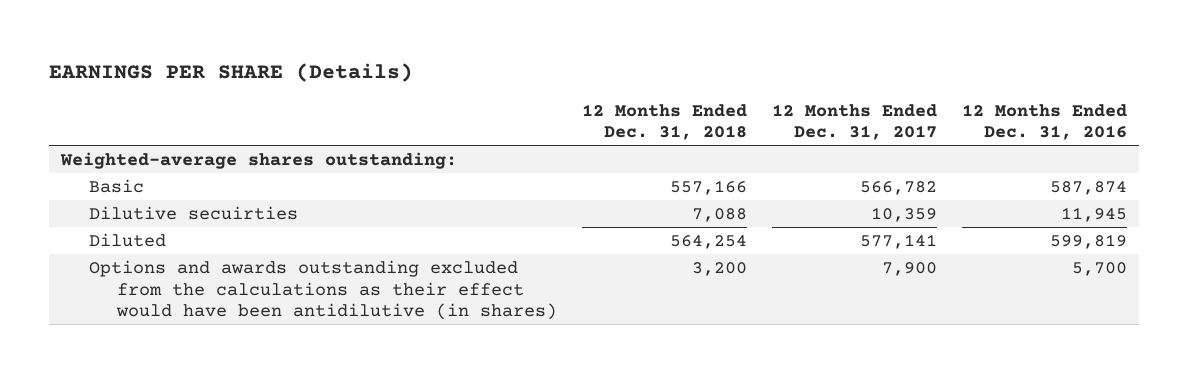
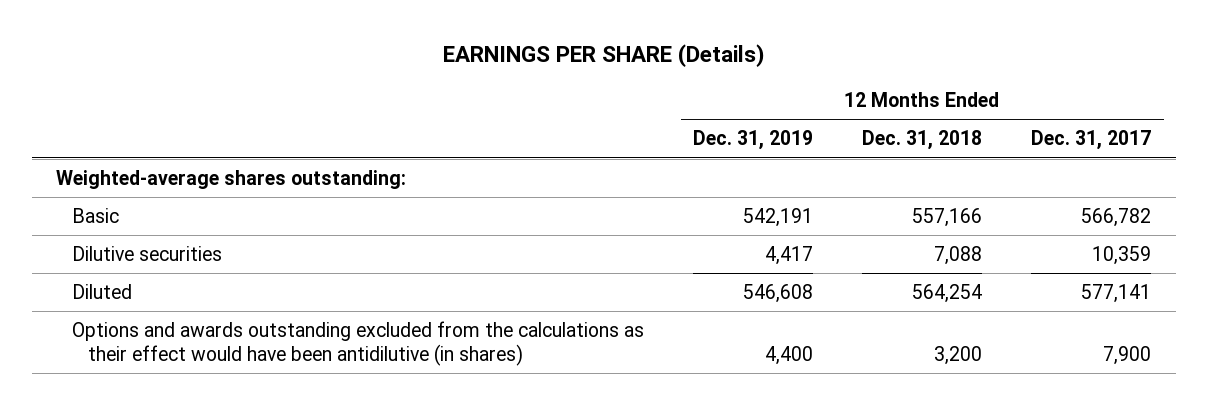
- | 12 Months Ended Dec. 31, 2018 | 12 Months Ended Dec. 31, 2017 | 12 Months Ended Dec. 31, 2016
+ | 12 Months Ended Dec. 31, 2019 | 12 Months Ended Dec. 31, 2018 | 12 Months Ended Dec. 31, 2017
- Dilutive secuirties | 7,088 | 10,359 | 11,945
+ Dilutive securities | 4,417 | 7,088 | 10,359

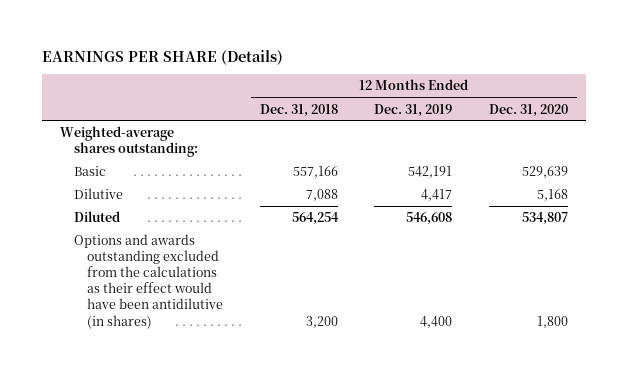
- | 12 Months Ended Dec. 31, 2019 | 12 Months Ended Dec. 31, 2018 | 12 Months Ended Dec. 31, 2017
+ | 12 Months Ended Dec. 31, 2018 | 12 Months Ended Dec. 31, 2019 | 12 Months Ended Dec. 31, 2020
- Dilutive securities | 4,417 | 7,088 | 10,359
+ Dilutive | 7,088 | 4,417 | 5,168

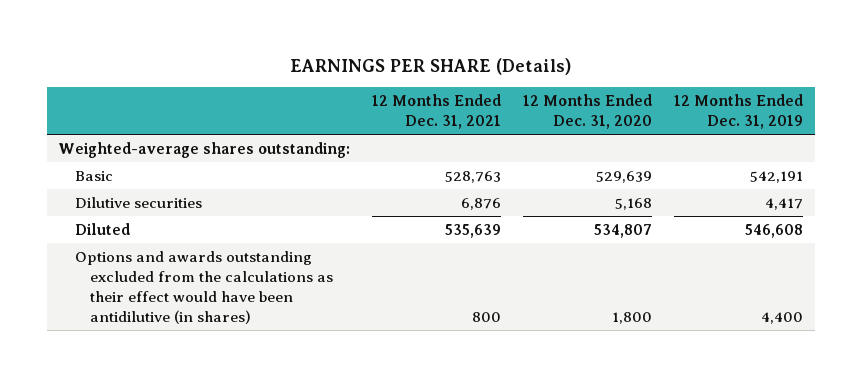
- | 12 Months Ended Dec. 31, 2018 | 12 Months Ended Dec. 31, 2019 | 12 Months Ended Dec. 31, 2020
+ | 12 Months Ended Dec. 31, 2021 | 12 Months Ended Dec. 31, 2020 | 12 Months Ended Dec. 31, 2019
- Dilutive | 7,088 | 4,417 | 5,168
+ Dilutive securities | 6,876 | 5,168 | 4,417

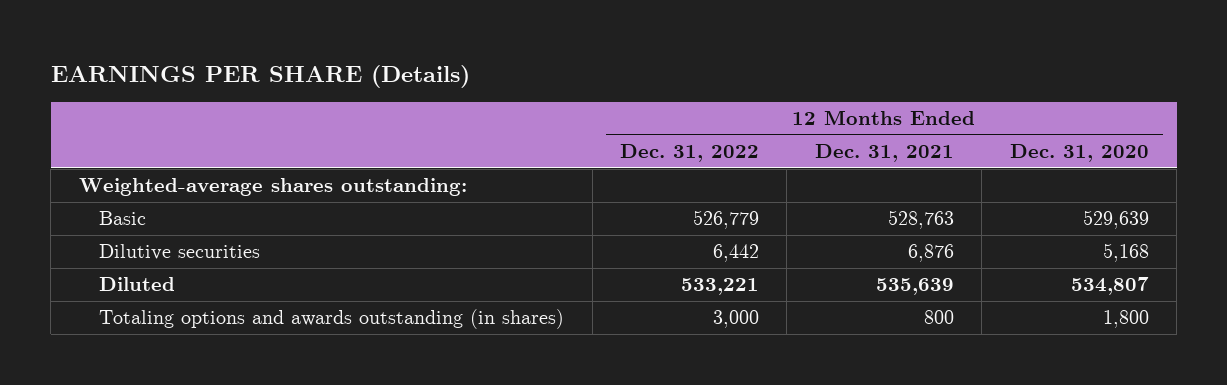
- | 12 Months Ended Dec. 31, 2021 | 12 Months Ended Dec. 31, 2020 | 12 Months Ended Dec. 31, 2019
+ | 12 Months Ended Dec. 31, 2022 | 12 Months Ended Dec. 31, 2021 | 12 Months Ended Dec. 31, 2020
- Options and awards outstanding excluded from the calculations as their effect would have been antidilutive (in shares) | 800 | 1,800 | 4,400
+ Totaling options and awards outstanding (in shares) | 3,000 | 800 | 1,800

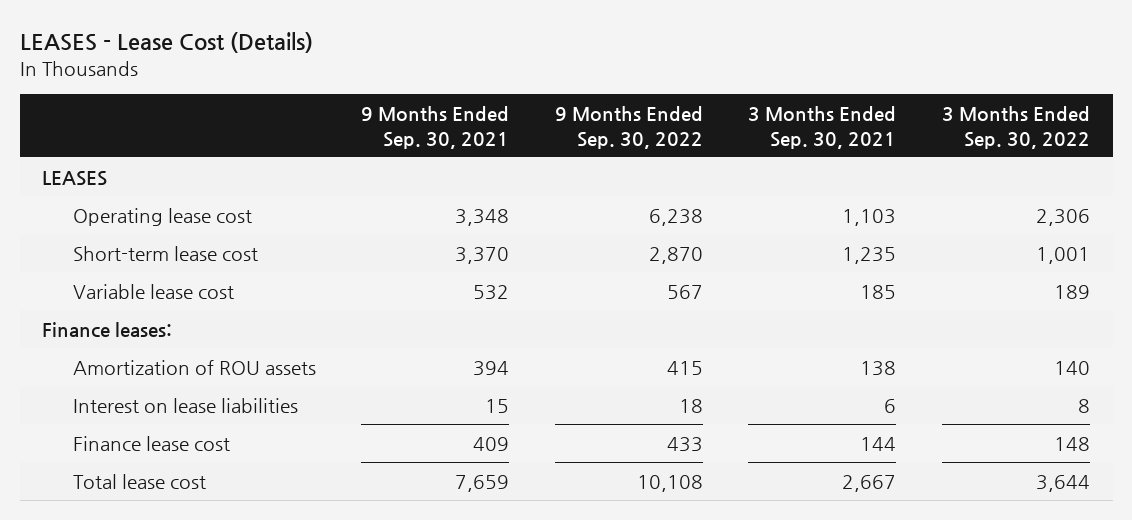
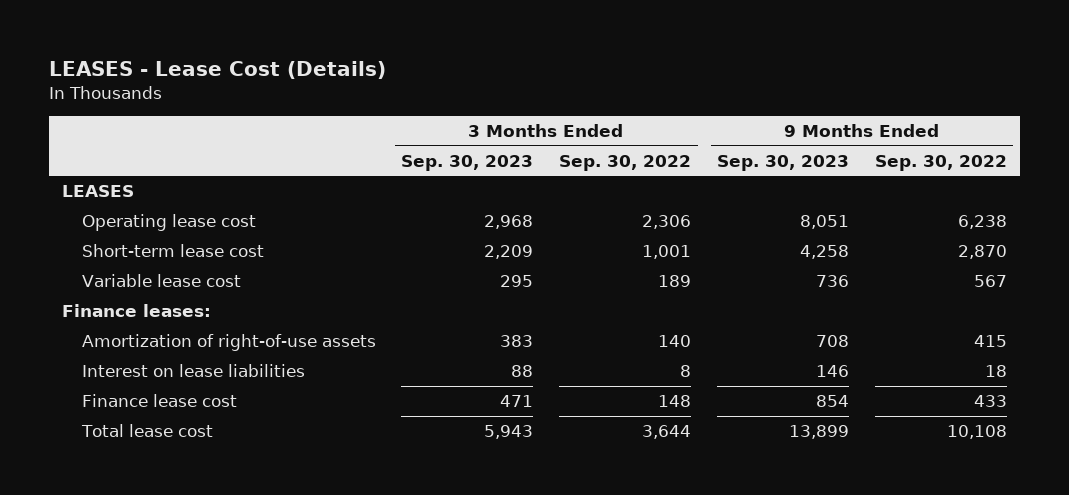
- | 9 Months Ended Sep. 30, 2021 | 9 Months Ended Sep. 30, 2022 | 3 Months Ended Sep. 30, 2021 | 3 Months Ended Sep. 30, 2022
+ | 3 Months Ended Sep. 30, 2023 | 3 Months Ended Sep. 30, 2022 | 9 Months Ended Sep. 30, 2023 | 9 Months Ended Sep. 30, 2022
- Amortization of ROU assets | 394 | 415 | 138 | 140
+ Amortization of right-of-use assets | 383 | 140 | 708 | 415

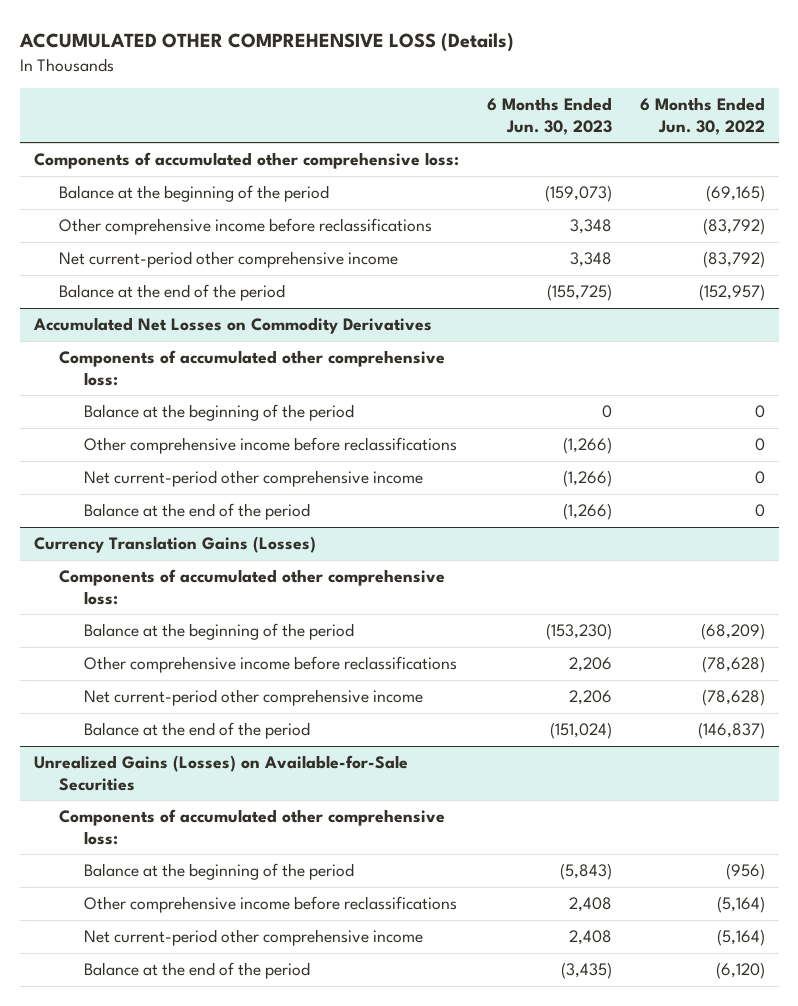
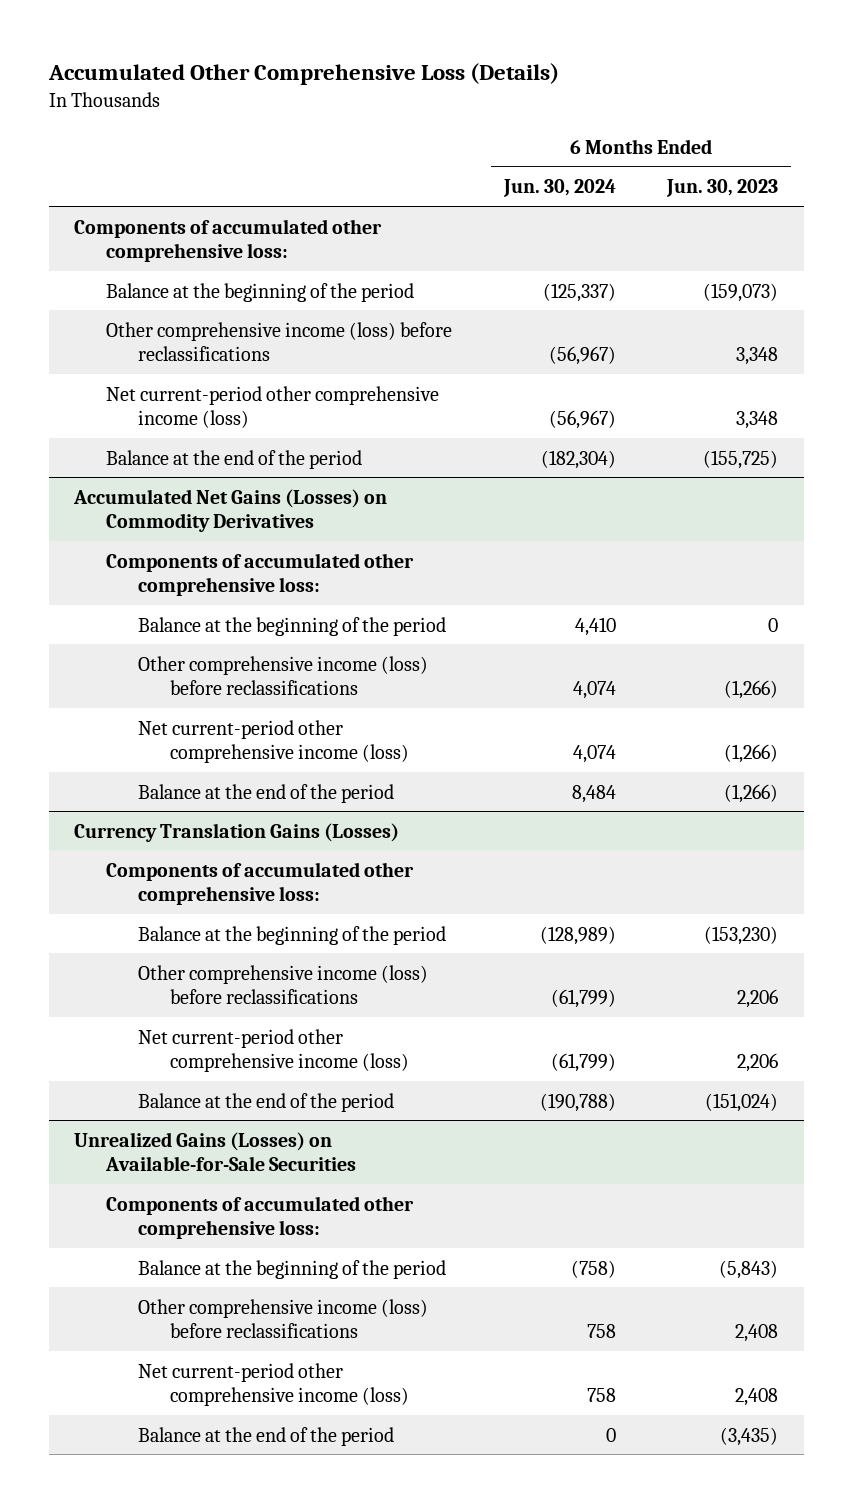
- ACCUMULATED OTHER COMPREHENSIVE LOSS (Details)
+ Accumulated Other Comprehensive Loss (Details)
- | 6 Months Ended Jun. 30, 2023 | 6 Months Ended Jun. 30, 2022
+ | 6 Months Ended Jun. 30, 2024 | 6 Months Ended Jun. 30, 2023
- Other comprehensive income before reclassifications | 3,348 | (83,792)
- Net current-period other comprehensive income | 3,348 | (83,792)
+ Other comprehensive income (loss) before reclassifications | (56,967) | 3,348
+ Net current-period other comprehensive income (loss) | (56,967) | 3,348
- Accumulated Net Losses on Commodity Derivatives
+ Accumulated Net Gains (Losses) on Commodity Derivatives
- Other comprehensive income before reclassifications | (1,266) | 0
- Net current-period other comprehensive income | (1,266) | 0
+ Other comprehensive income (loss) before reclassifications | 4,074 | (1,266)
+ Net current-period other comprehensive income (loss) | 4,074 | (1,266)
@ Currency Translation Gains (Losses)
- Other comprehensive income before reclassifications | 2,206 | (78,628)
- Net current-period other comprehensive income | 2,206 | (78,628)
+ Other comprehensive income (loss) before reclassifications | (61,799) | 2,206
+ Net current-period other comprehensive income (loss) | (61,799) | 2,206
@ Unrealized Gains (Losses) on Available-for-Sale Securities
- Other comprehensive income before reclassifications | 2,408 | (5,164)
- Net current-period other comprehensive income | 2,408 | (5,164)
+ Other comprehensive income (loss) before reclassifications | 758 | 2,408
+ Net current-period other comprehensive income (loss) | 758 | 2,408

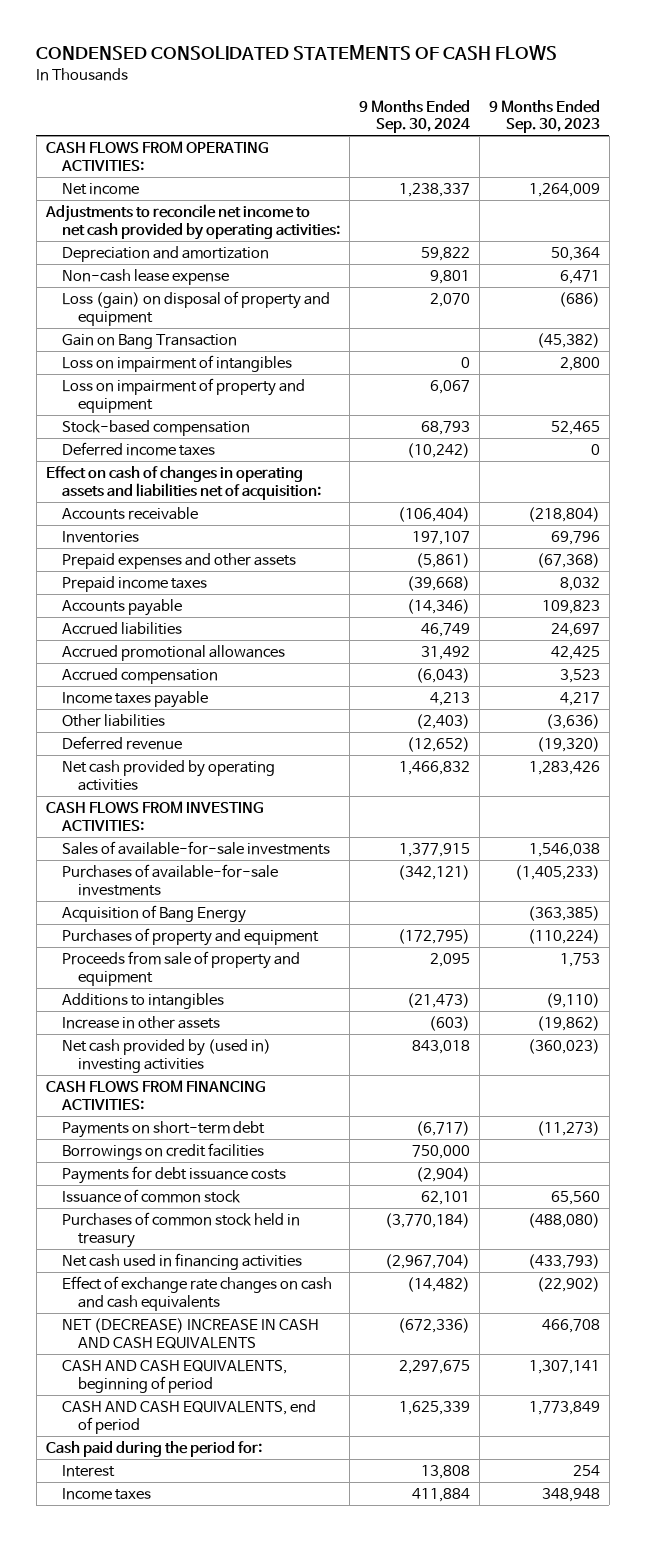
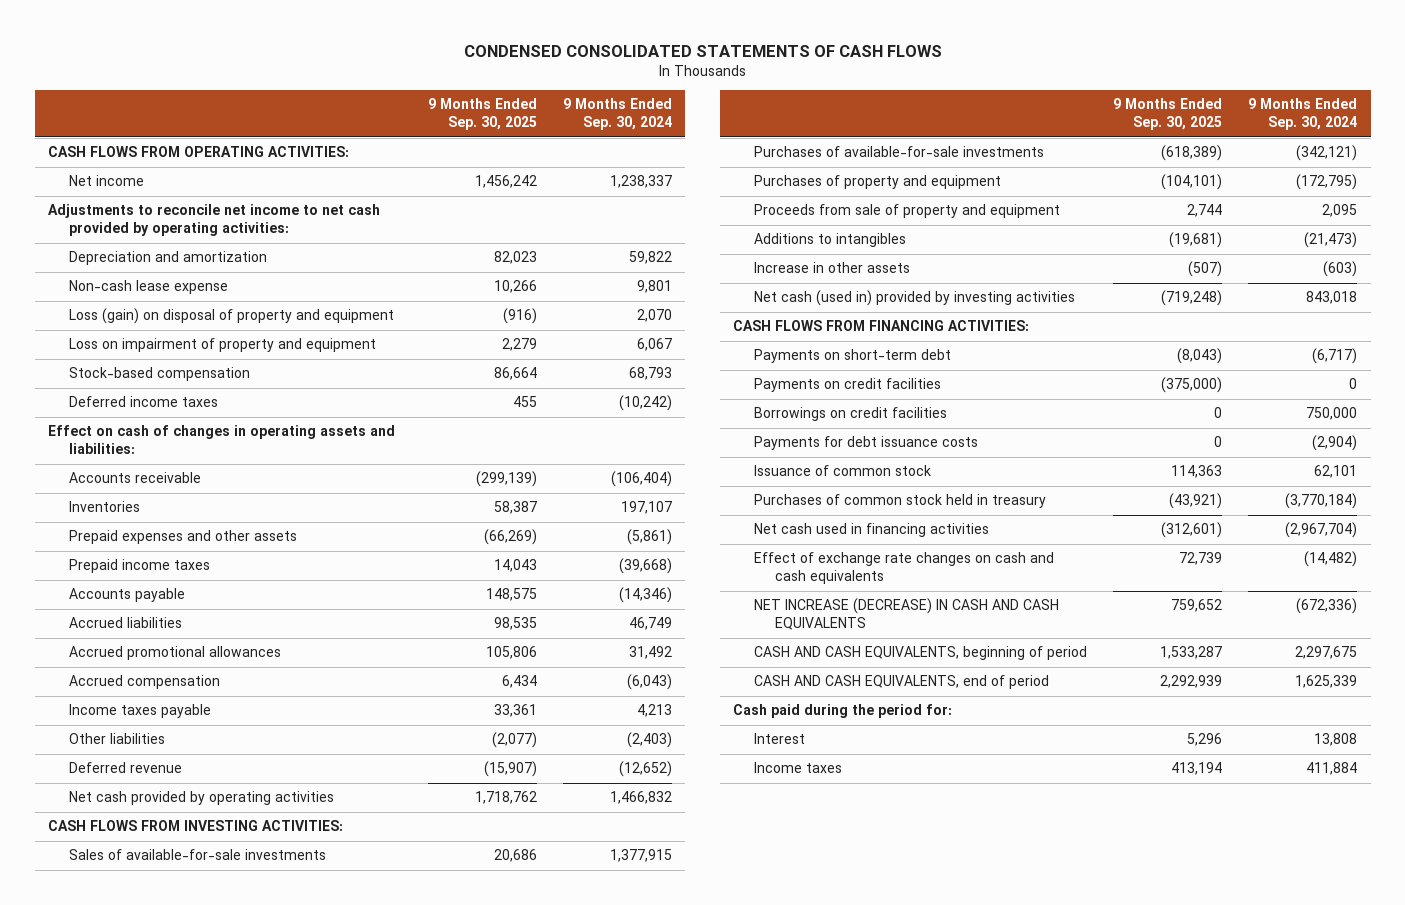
- | 9 Months Ended Sep. 30, 2024 | 9 Months Ended Sep. 30, 2023
+ | 9 Months Ended Sep. 30, 2025 | 9 Months Ended Sep. 30, 2024
- Gain on Bang Transaction | | (45,382)
- Loss on impairment of intangibles | 0 | 2,800
- Effect on cash of changes in operating assets and liabilities net of acquisition:
+ Effect on cash of changes in operating assets and liabilities:
- Acquisition of Bang Energy | | (363,385)
- Net cash provided by (used in) investing activities | 843,018 | (360,023)
+ Net cash (used in) provided by investing activities | (719,248) | 843,018
+ Payments on credit facilities | (375,000) | 0
- NET (DECREASE) INCREASE IN CASH AND CASH EQUIVALENTS | (672,336) | 466,708
+ NET INCREASE (DECREASE) IN CASH AND CASH EQUIVALENTS | 759,652 | (672,336)

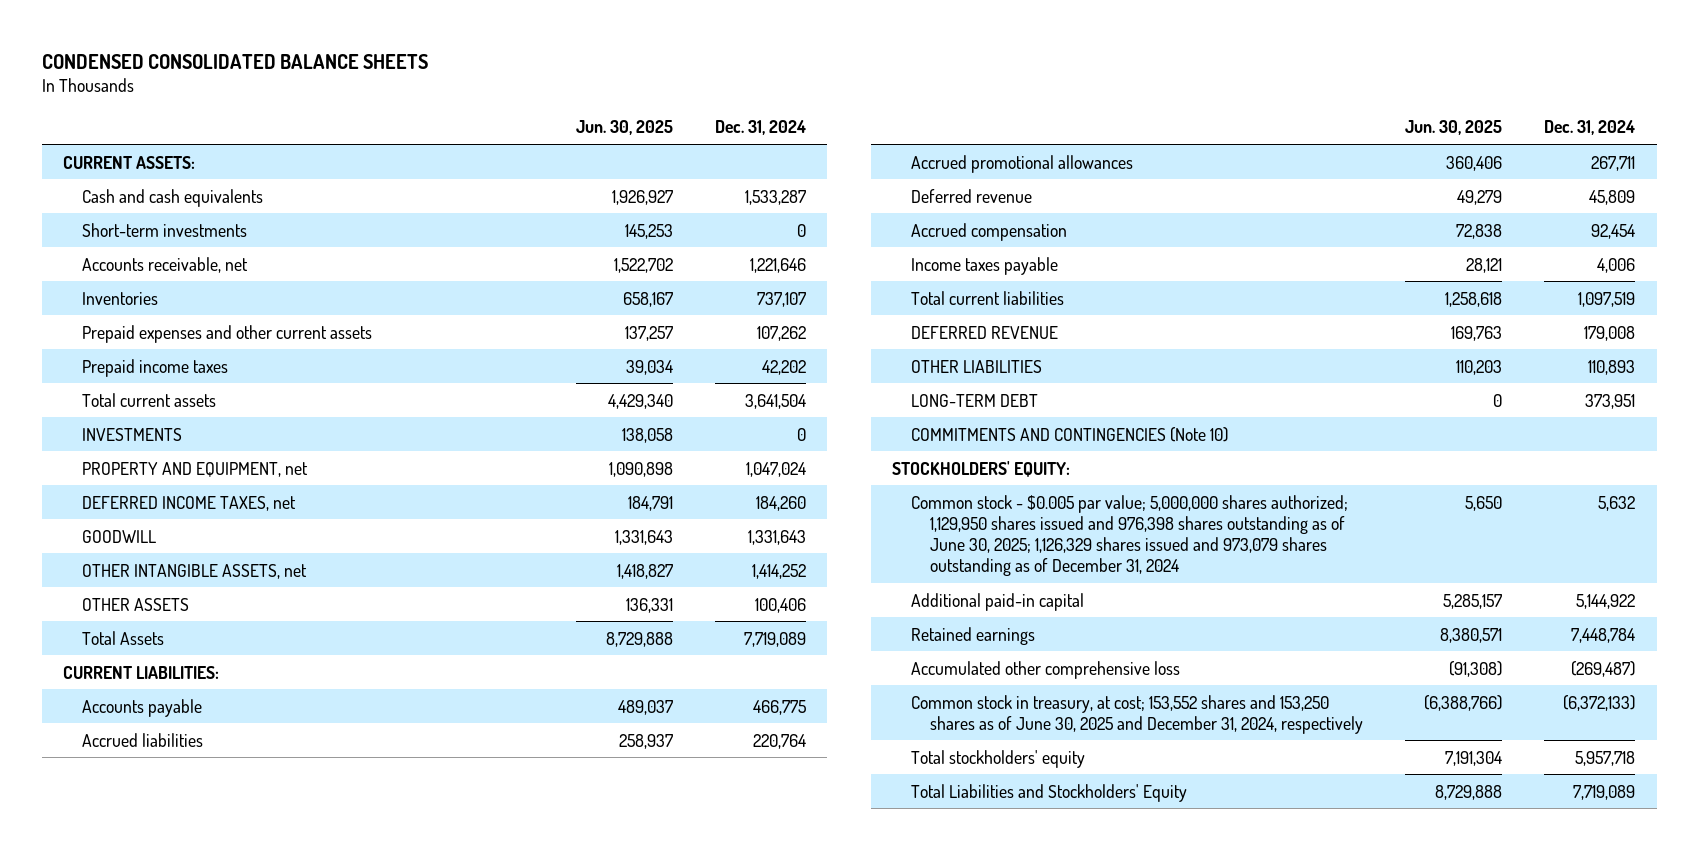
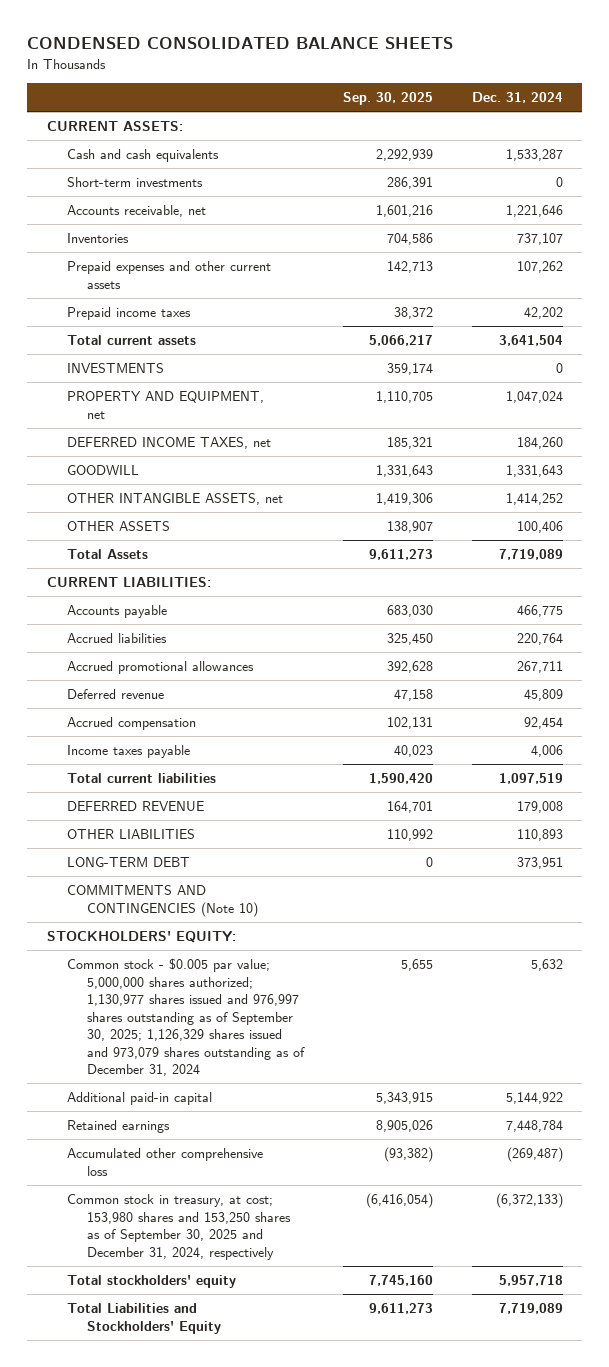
- | Jun. 30, 2025 | Dec. 31, 2024
+ | Sep. 30, 2025 | Dec. 31, 2024
- Common stock - $0.005 par value; 5,000,000 shares authorized; 1,129,950 shares issued and 976,398 shares outstanding as of June 30, 2025; 1,126,329 shares issued and 973,079 shares outstanding as of December 31, 2024 | 5,650 | 5,632
+ Common stock - $0.005 par value; 5,000,000 shares authorized; 1,130,977 shares issued and 976,997 shares outstanding as of September 30, 2025; 1,126,329 shares issued and 973,079 shares outstanding as of December 31, 2024 | 5,655 | 5,632
- Common stock in treasury, at cost; 153,552 shares and 153,250 shares as of June 30, 2025 and December 31, 2024, respectively | (6,388,766) | (6,372,133)
+ Common stock in treasury, at cost; 153,980 shares and 153,250 shares as of September 30, 2025 and December 31, 2024, respectively | (6,416,054) | (6,372,133)

